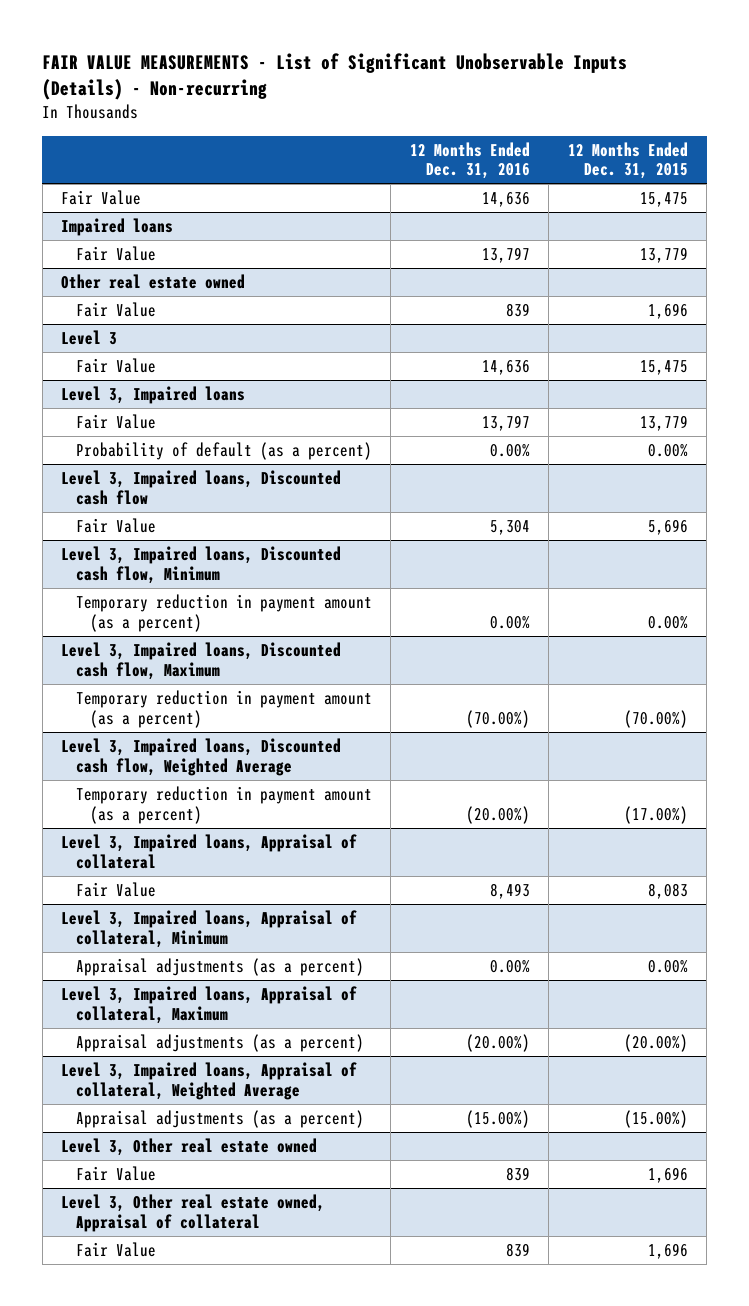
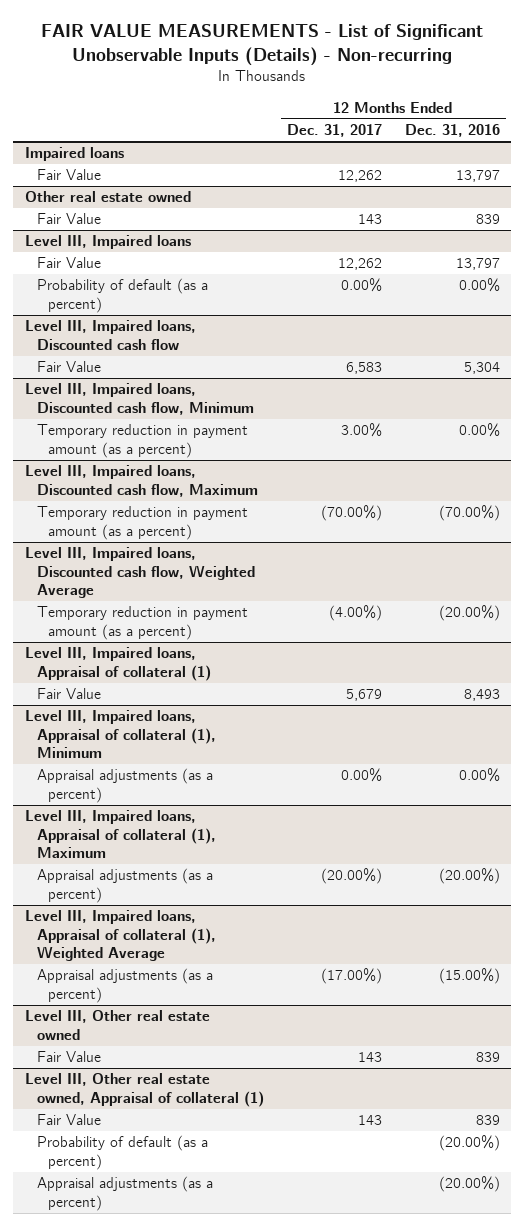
- | 12 Months Ended Dec. 31, 2016 | 12 Months Ended Dec. 31, 2015
+ | 12 Months Ended Dec. 31, 2017 | 12 Months Ended Dec. 31, 2016
- Fair Value | 14,636 | 15,475
- Level 3
- Fair Value | 14,636 | 15,475
- Level 3, Impaired loans
+ Level III, Impaired loans
- Level 3, Impaired loans, Discounted cash flow
+ Level III, Impaired loans, Discounted cash flow
- Level 3, Impaired loans, Discounted cash flow, Minimum
+ Level III, Impaired loans, Discounted cash flow, Minimum
- Level 3, Impaired loans, Discounted cash flow, Maximum
+ Level III, Impaired loans, Discounted cash flow, Maximum
- Level 3, Impaired loans, Discounted cash flow, Weighted Average
+ Level III, Impaired loans, Discounted cash flow, Weighted Average
- Level 3, Impaired loans, Appraisal of collateral
+ Level III, Impaired loans, Appraisal of collateral (1)
- Level 3, Impaired loans, Appraisal of collateral, Minimum
+ Level III, Impaired loans, Appraisal of collateral (1), Minimum
- Level 3, Impaired loans, Appraisal of collateral, Maximum
+ Level III, Impaired loans, Appraisal of collateral (1), Maximum
- Level 3, Impaired loans, Appraisal of collateral, Weighted Average
+ Level III, Impaired loans, Appraisal of collateral (1), Weighted Average
- Level 3, Other real estate owned
+ Level III, Other real estate owned
- Level 3, Other real estate owned, Appraisal of collateral
+ Level III, Other real estate owned, Appraisal of collateral (1)
+ Probability of default (as a percent) | | (20.00%)
+ Appraisal adjustments (as a percent) | | (20.00%)

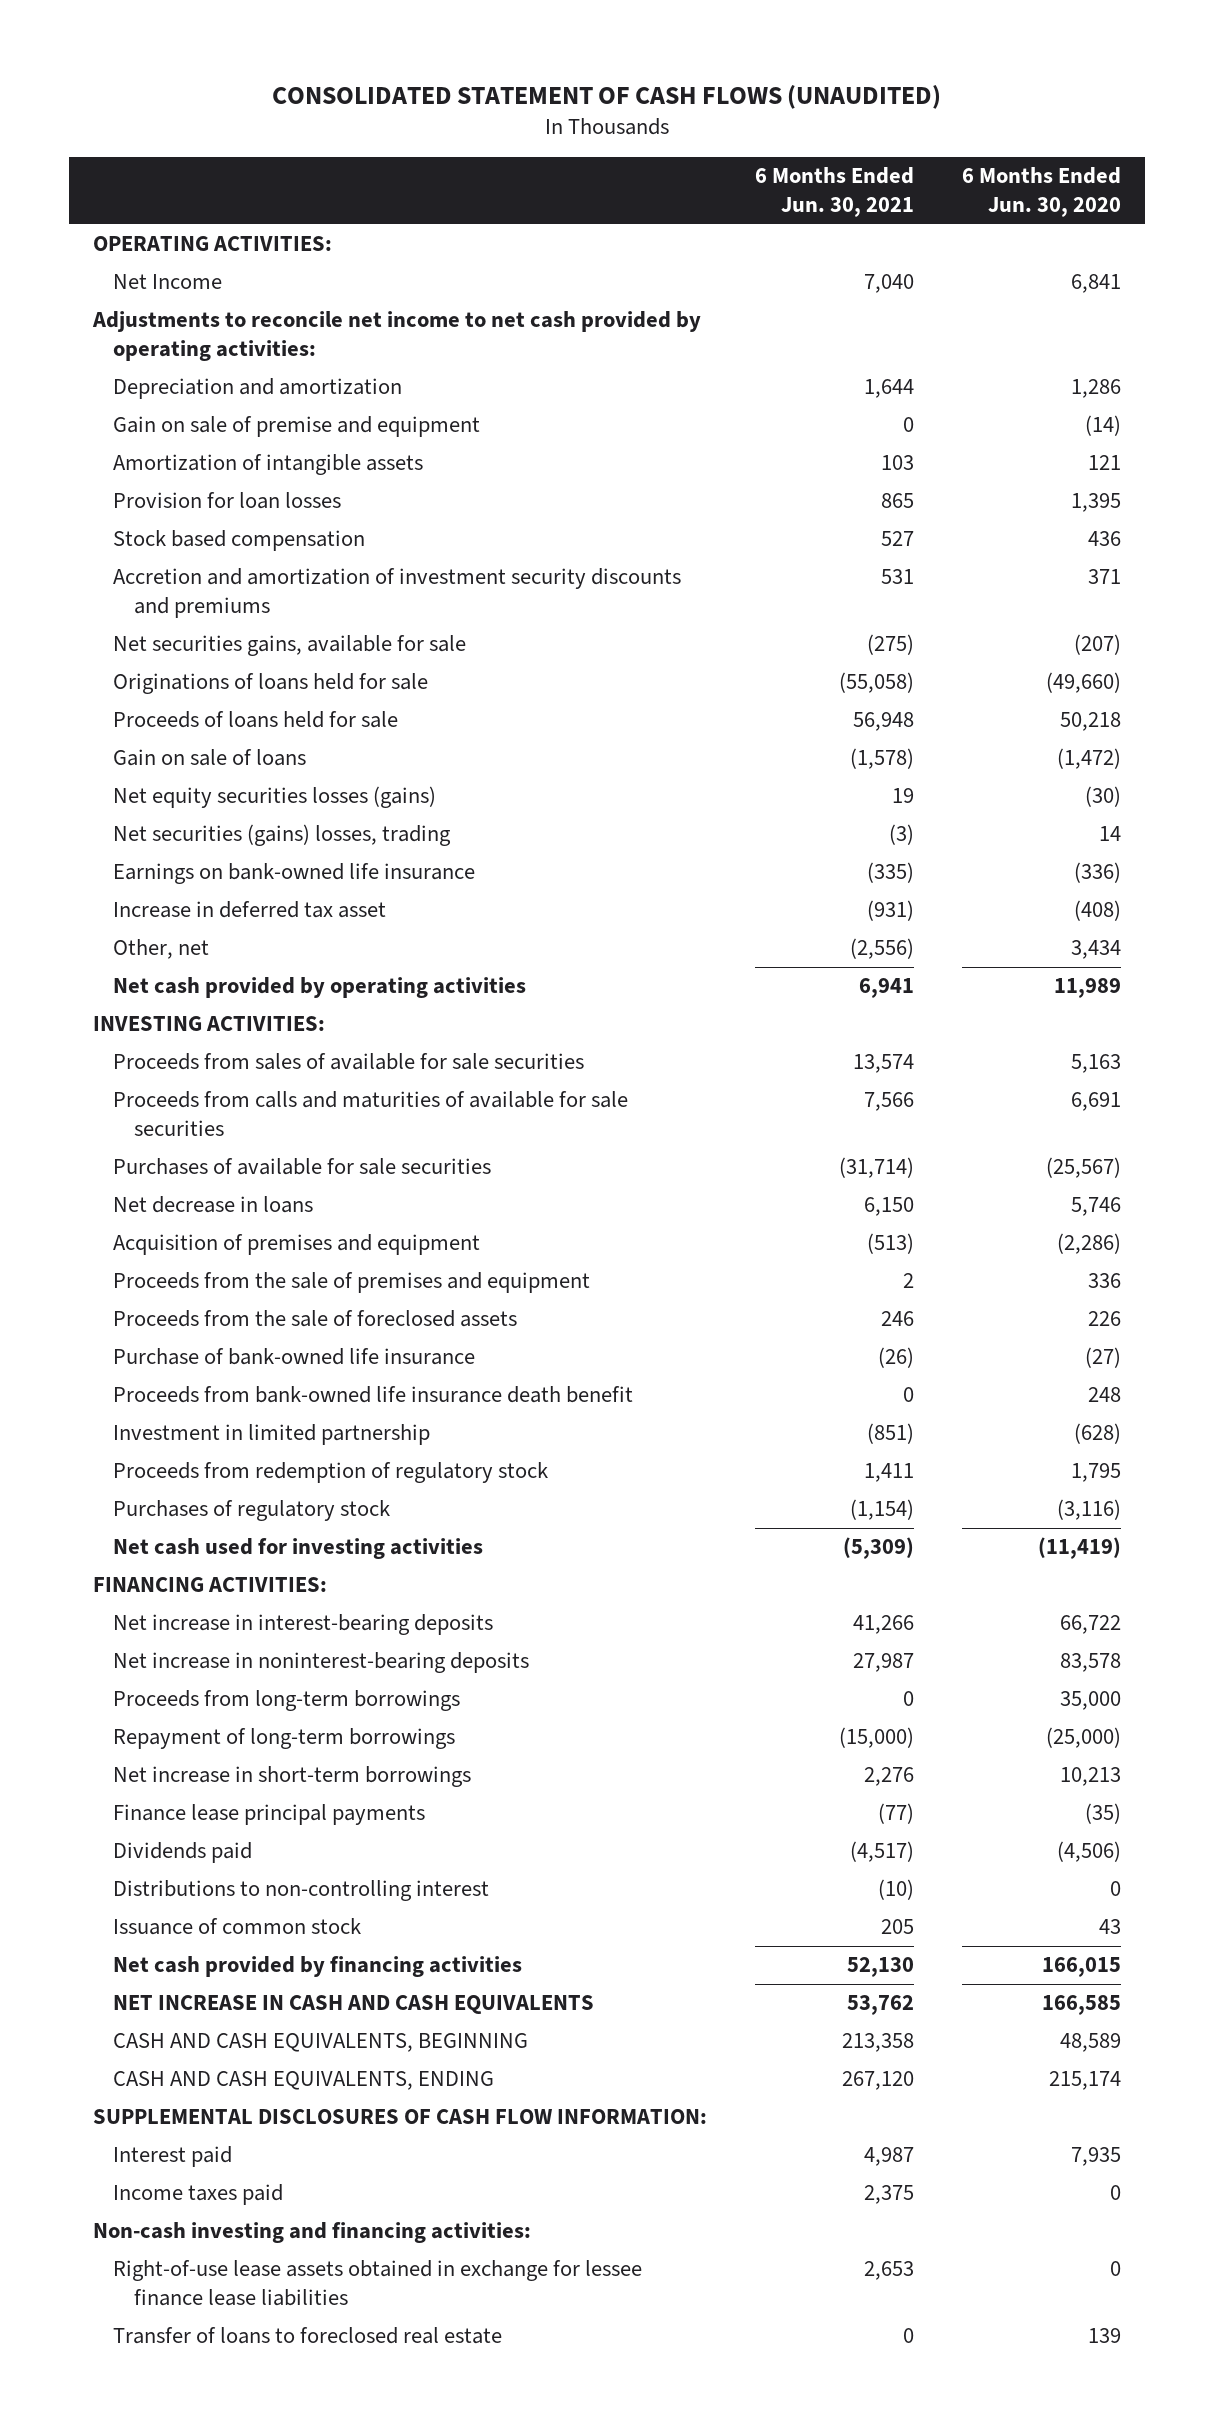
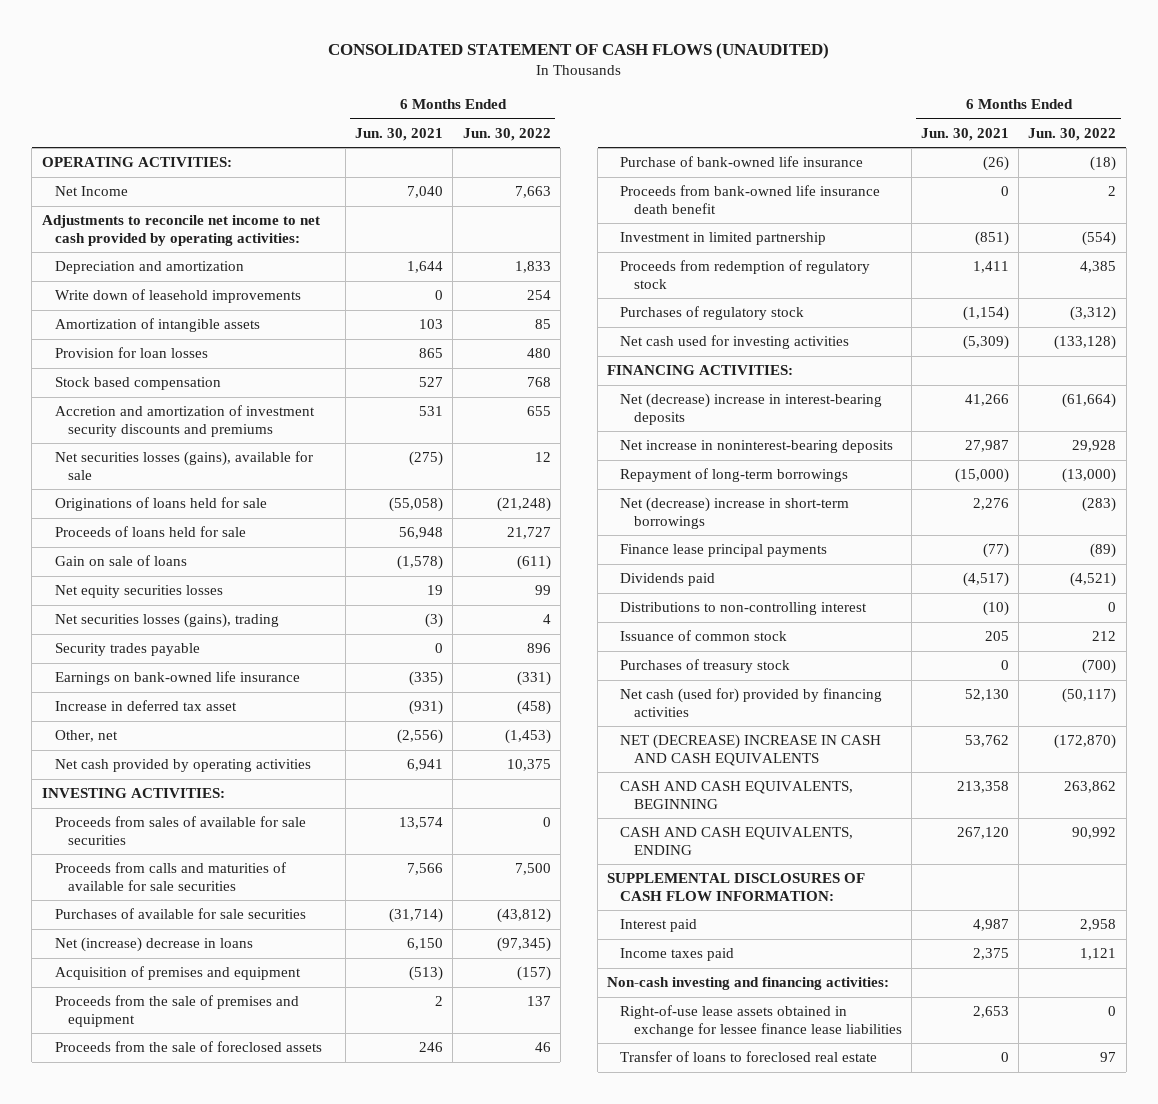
- | 6 Months Ended Jun. 30, 2021 | 6 Months Ended Jun. 30, 2020
+ | 6 Months Ended Jun. 30, 2021 | 6 Months Ended Jun. 30, 2022
- Gain on sale of premise and equipment | 0 | (14)
+ Write down of leasehold improvements | 0 | 254
- Net securities gains, available for sale | (275) | (207)
+ Net securities losses (gains), available for sale | (275) | 12
- Net equity securities losses (gains) | 19 | (30)
- Net securities (gains) losses, trading | (3) | 14
+ Net equity securities losses | 19 | 99
+ Net securities losses (gains), trading | (3) | 4
+ Security trades payable | 0 | 896
- Net decrease in loans | 6,150 | 5,746
+ Net (increase) decrease in loans | 6,150 | (97,345)
- Net increase in interest-bearing deposits | 41,266 | 66,722
+ Net (decrease) increase in interest-bearing deposits | 41,266 | (61,664)
- Proceeds from long-term borrowings | 0 | 35,000
- Net increase in short-term borrowings | 2,276 | 10,213
+ Net (decrease) increase in short-term borrowings | 2,276 | (283)
- Net cash provided by financing activities | 52,130 | 166,015
- NET INCREASE IN CASH AND CASH EQUIVALENTS | 53,762 | 166,585
+ Purchases of treasury stock | 0 | (700)
+ Net cash (used for) provided by financing activities | 52,130 | (50,117)
+ NET (DECREASE) INCREASE IN CASH AND CASH EQUIVALENTS | 53,762 | (172,870)

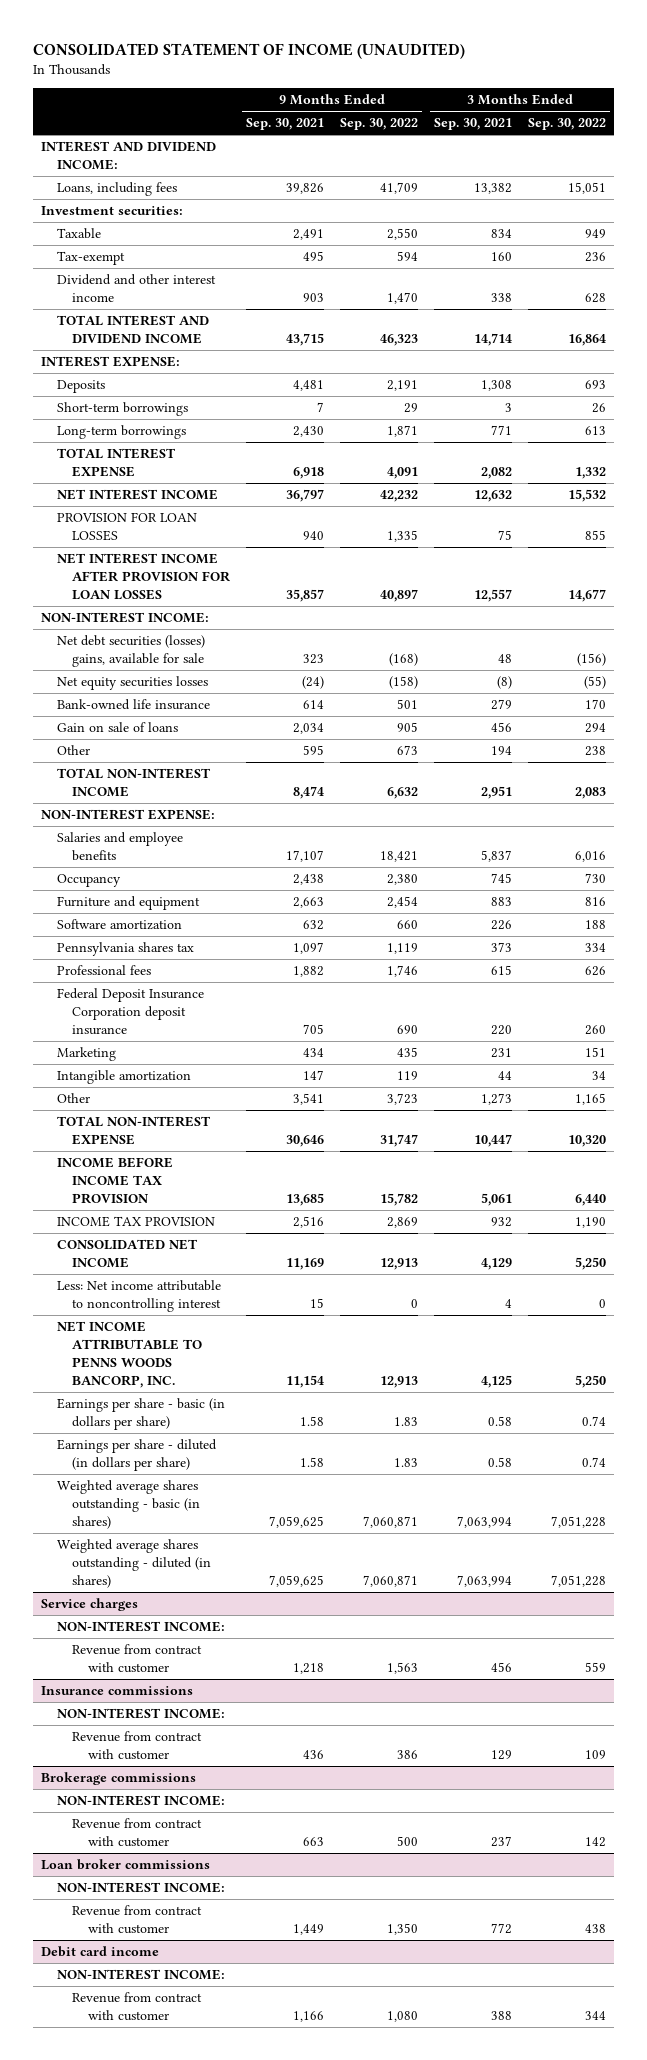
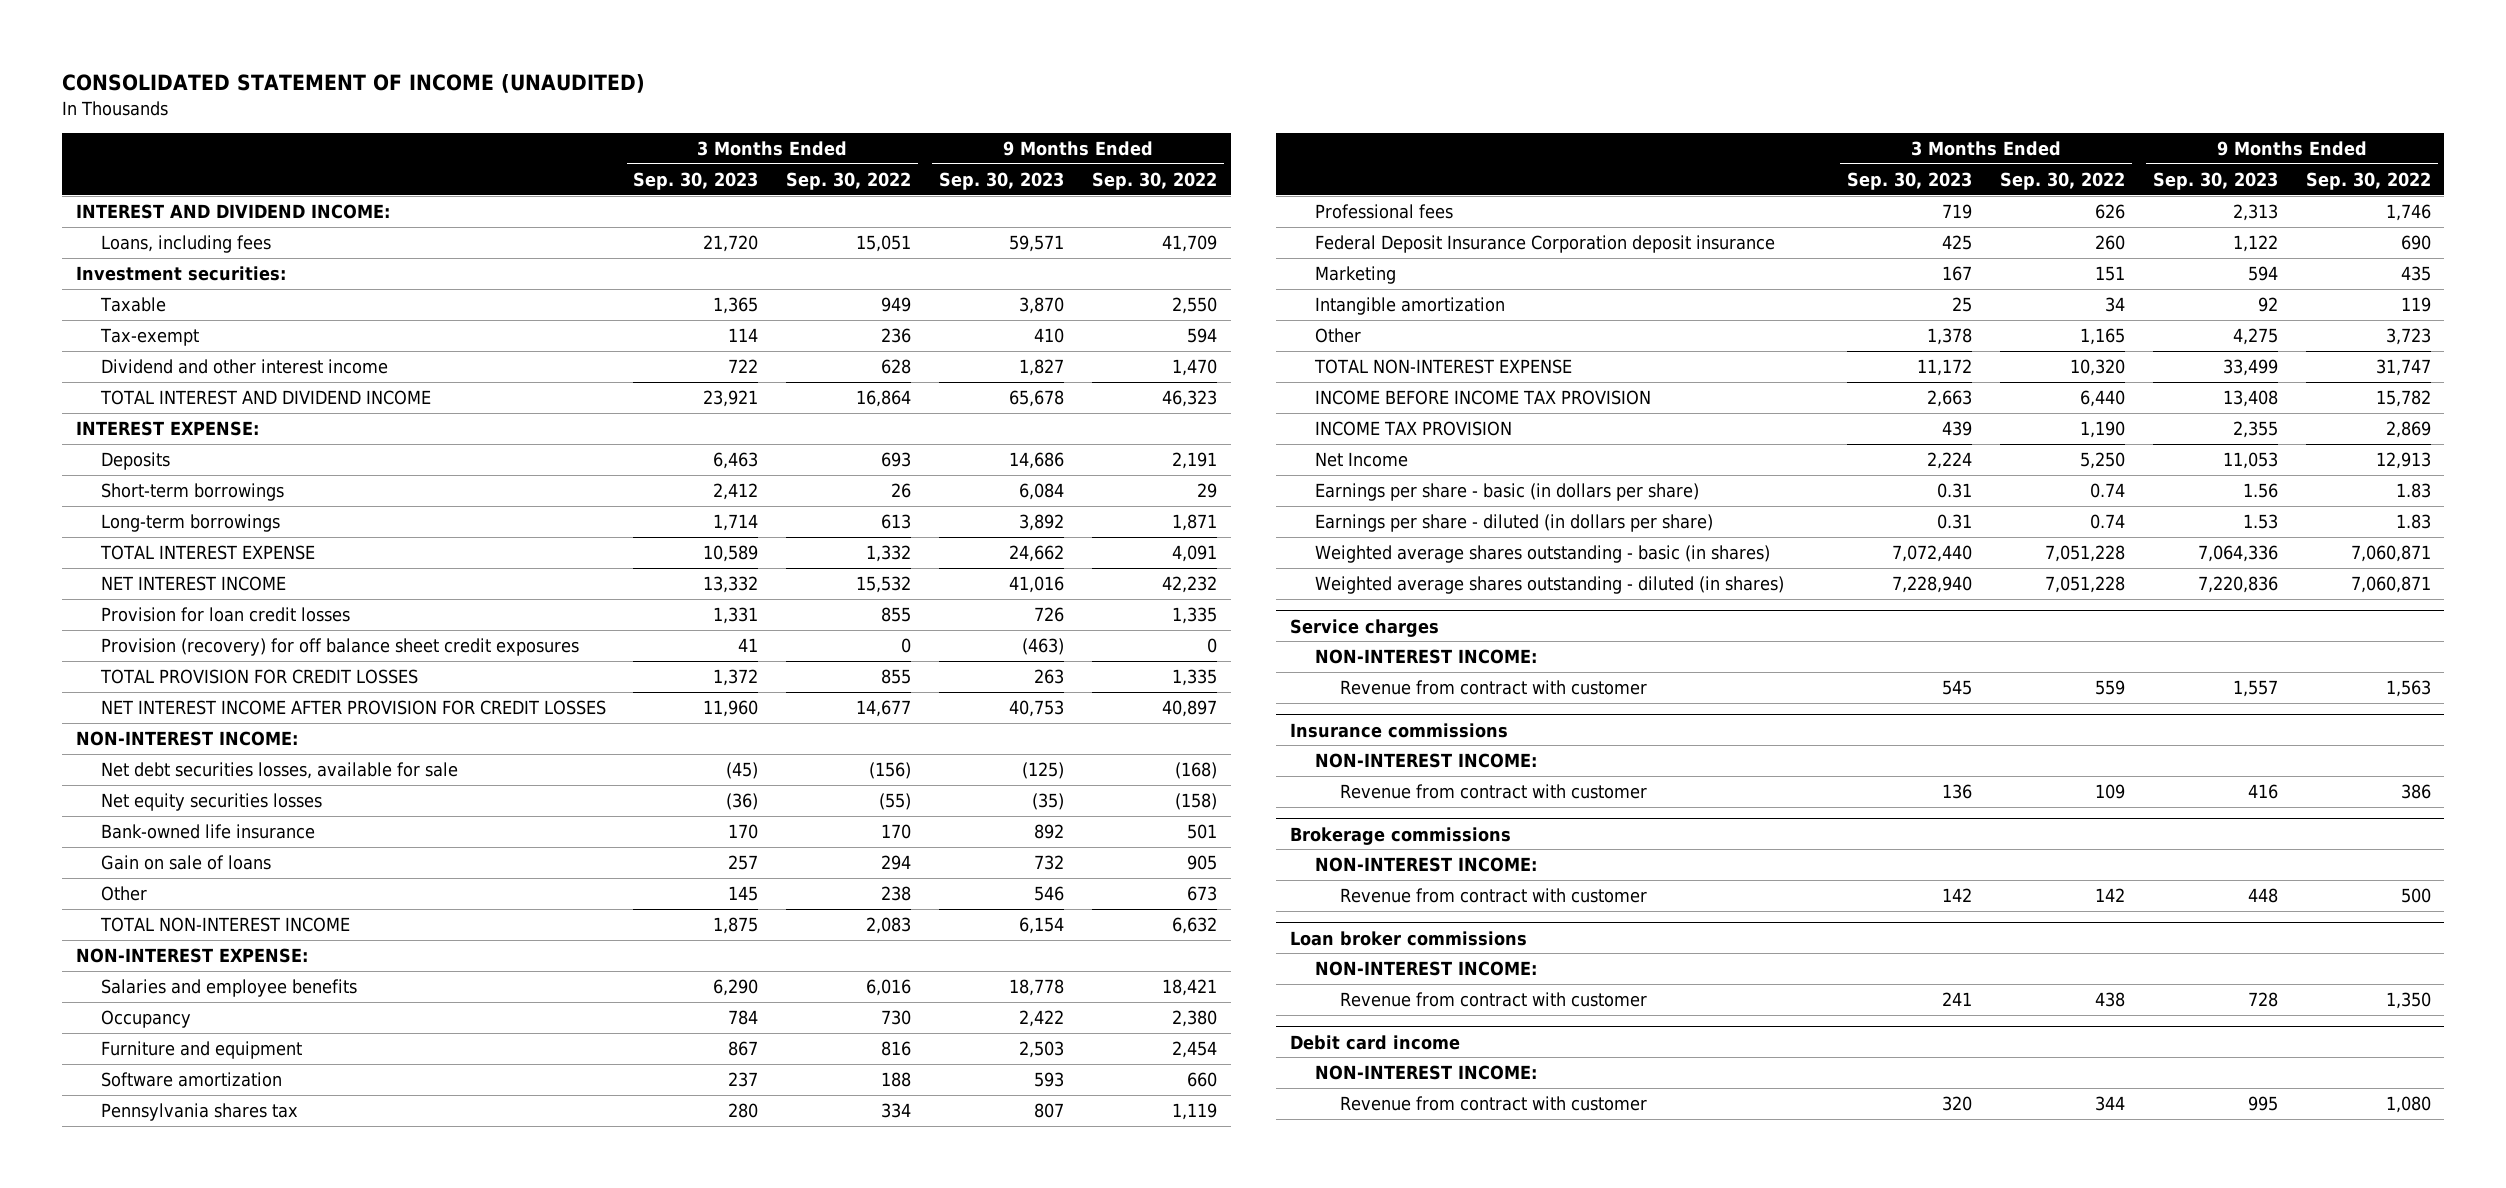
- | 9 Months Ended Sep. 30, 2021 | 9 Months Ended Sep. 30, 2022 | 3 Months Ended Sep. 30, 2021 | 3 Months Ended Sep. 30, 2022
+ | 3 Months Ended Sep. 30, 2023 | 3 Months Ended Sep. 30, 2022 | 9 Months Ended Sep. 30, 2023 | 9 Months Ended Sep. 30, 2022
- PROVISION FOR LOAN LOSSES | 940 | 1,335 | 75 | 855
- NET INTEREST INCOME AFTER PROVISION FOR LOAN LOSSES | 35,857 | 40,897 | 12,557 | 14,677
+ Provision for loan credit losses | 1,331 | 855 | 726 | 1,335
+ Provision (recovery) for off balance sheet credit exposures | 41 | 0 | (463) | 0
+ TOTAL PROVISION FOR CREDIT LOSSES | 1,372 | 855 | 263 | 1,335
+ NET INTEREST INCOME AFTER PROVISION FOR CREDIT LOSSES | 11,960 | 14,677 | 40,753 | 40,897
- Net debt securities (losses) gains, available for sale | 323 | (168) | 48 | (156)
+ Net debt securities losses, available for sale | (45) | (156) | (125) | (168)
- CONSOLIDATED NET INCOME | 11,169 | 12,913 | 4,129 | 5,250
- Less: Net income attributable to noncontrolling interest | 15 | 0 | 4 | 0
- NET INCOME ATTRIBUTABLE TO PENNS WOODS BANCORP, INC. | 11,154 | 12,913 | 4,125 | 5,250
+ Net Income | 2,224 | 5,250 | 11,053 | 12,913

